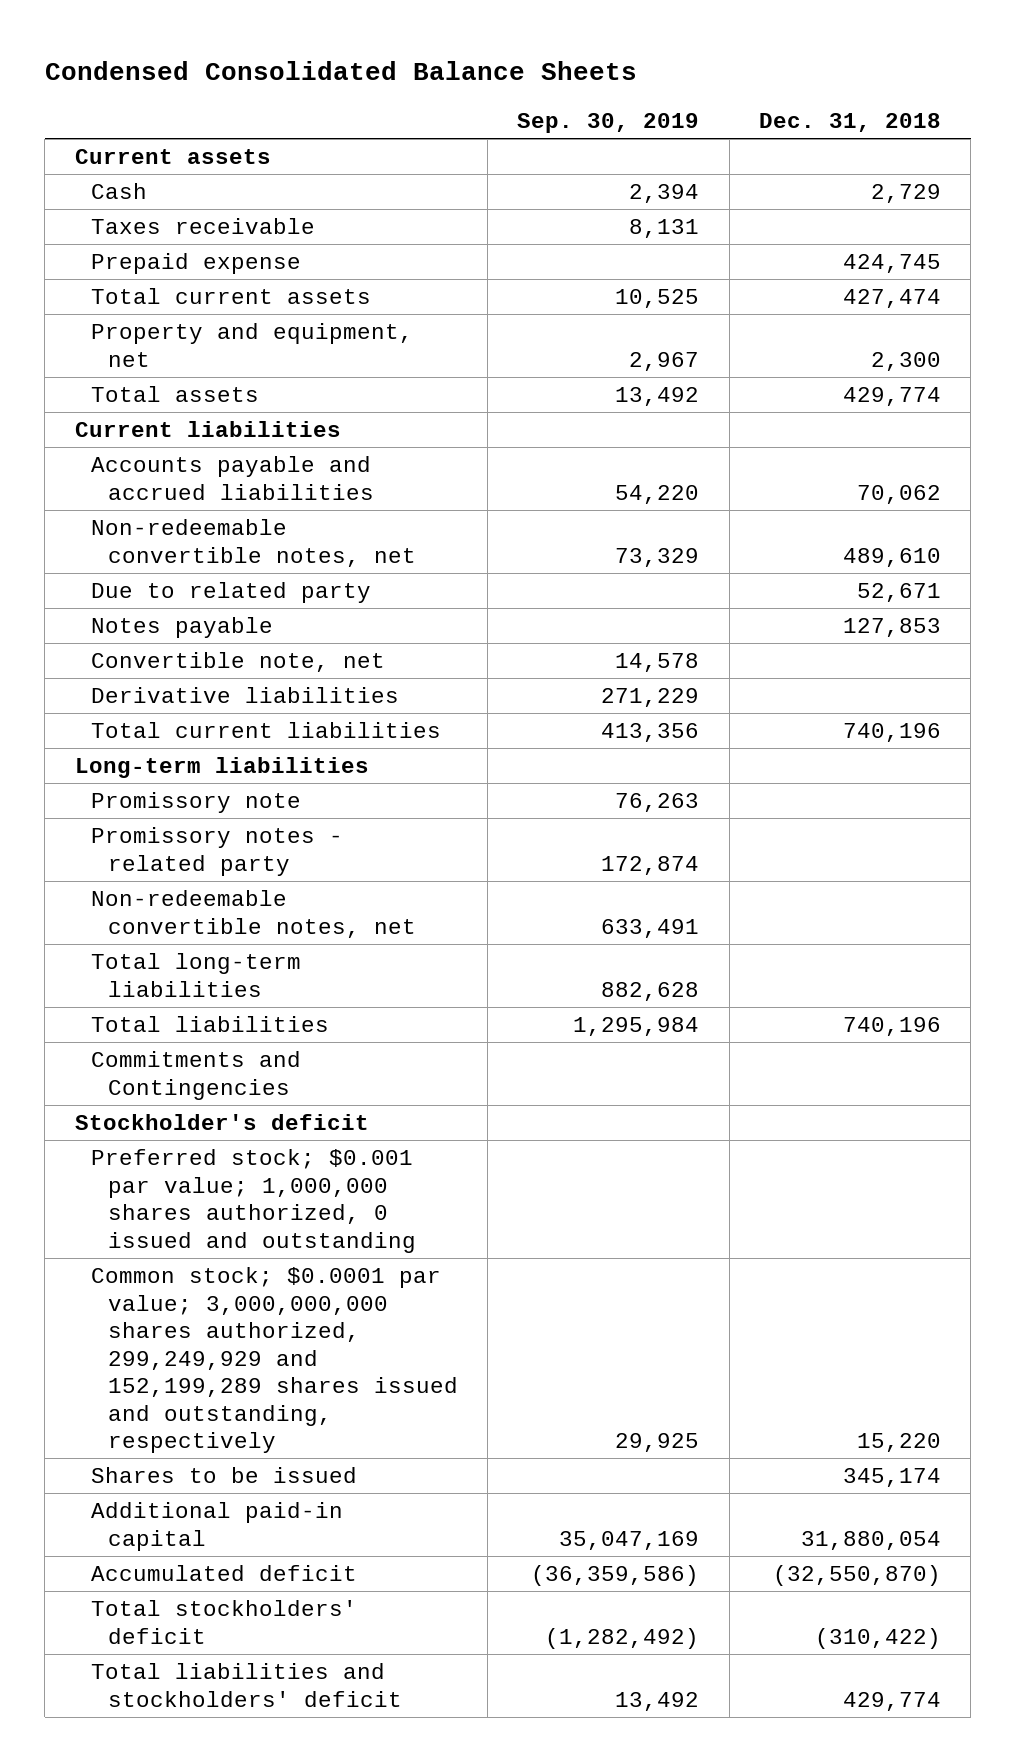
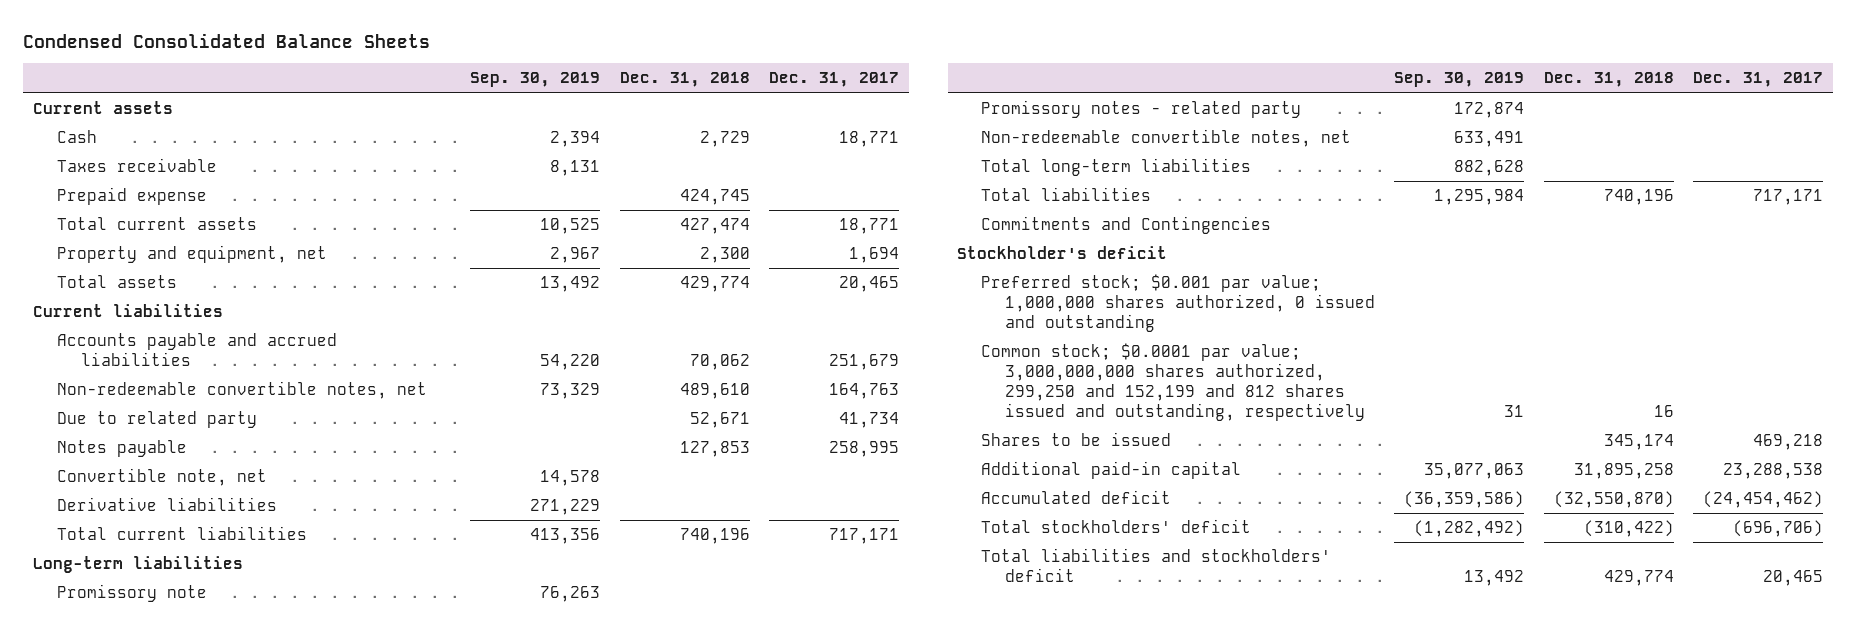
- | Sep. 30, 2019 | Dec. 31, 2018
+ | Sep. 30, 2019 | Dec. 31, 2018 | Dec. 31, 2017
- Common stock; $0.0001 par value; 3,000,000,000 shares authorized, 299,249,929 and 152,199,289 shares issued and outstanding, respectively | 29,925 | 15,220
+ Common stock; $0.0001 par value; 3,000,000,000 shares authorized, 299,250 and 152,199 and 812 shares issued and outstanding, respectively | 31 | 16 |
- Additional paid-in capital | 35,047,169 | 31,880,054
+ Additional paid-in capital | 35,077,063 | 31,895,258 | 23,288,538

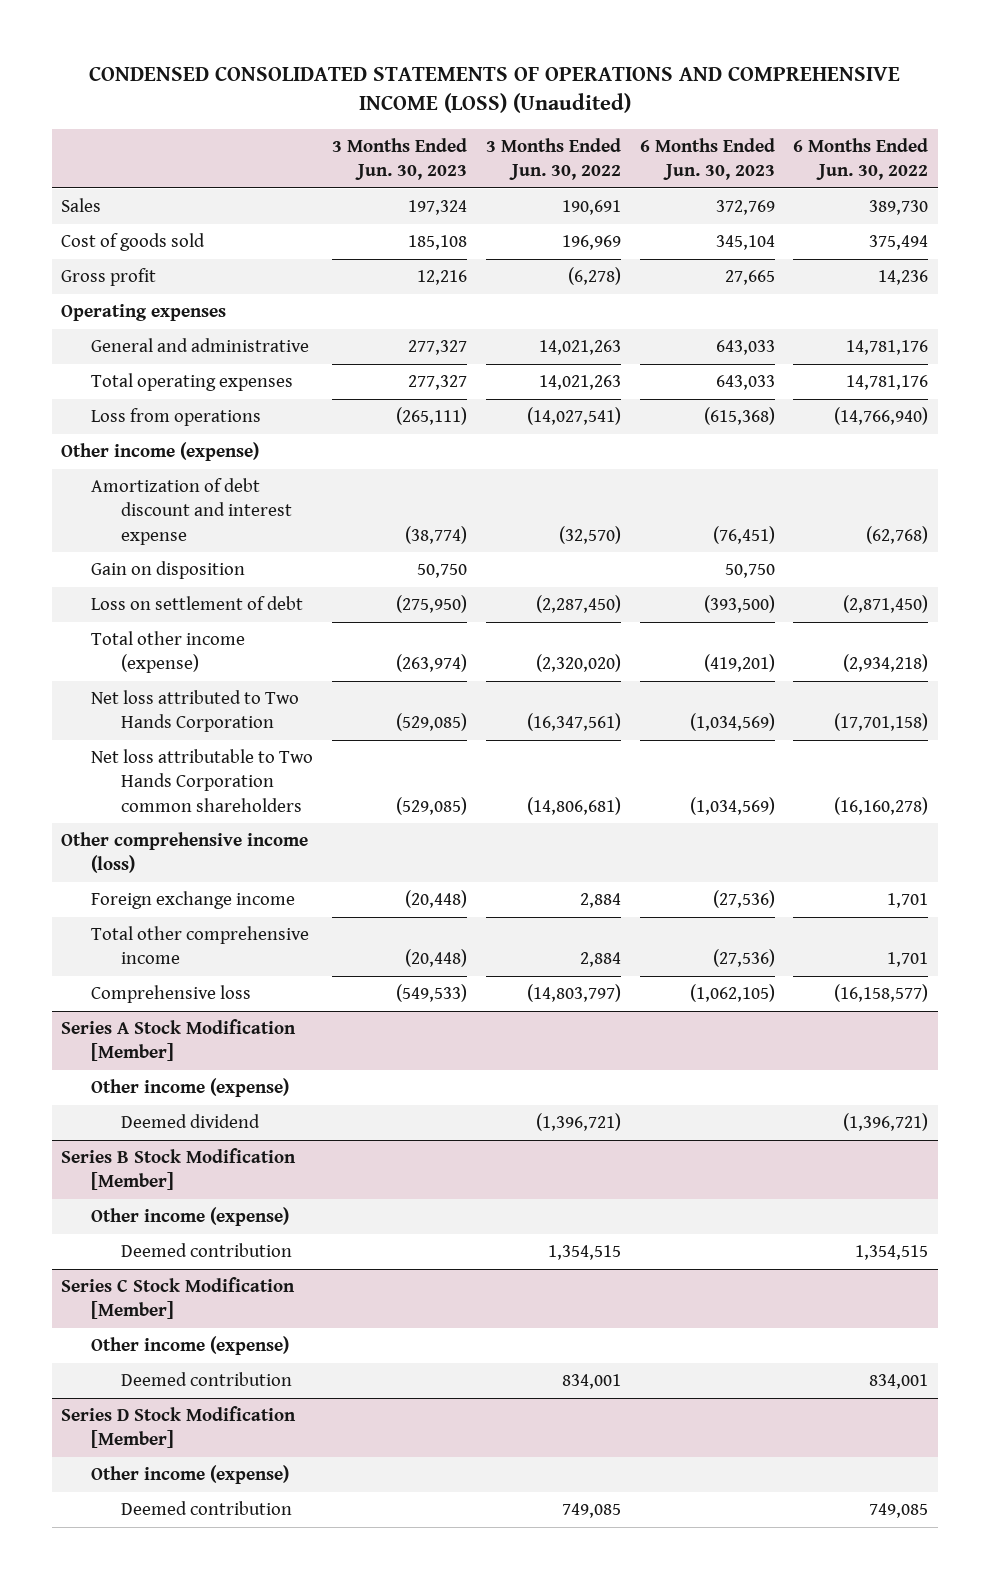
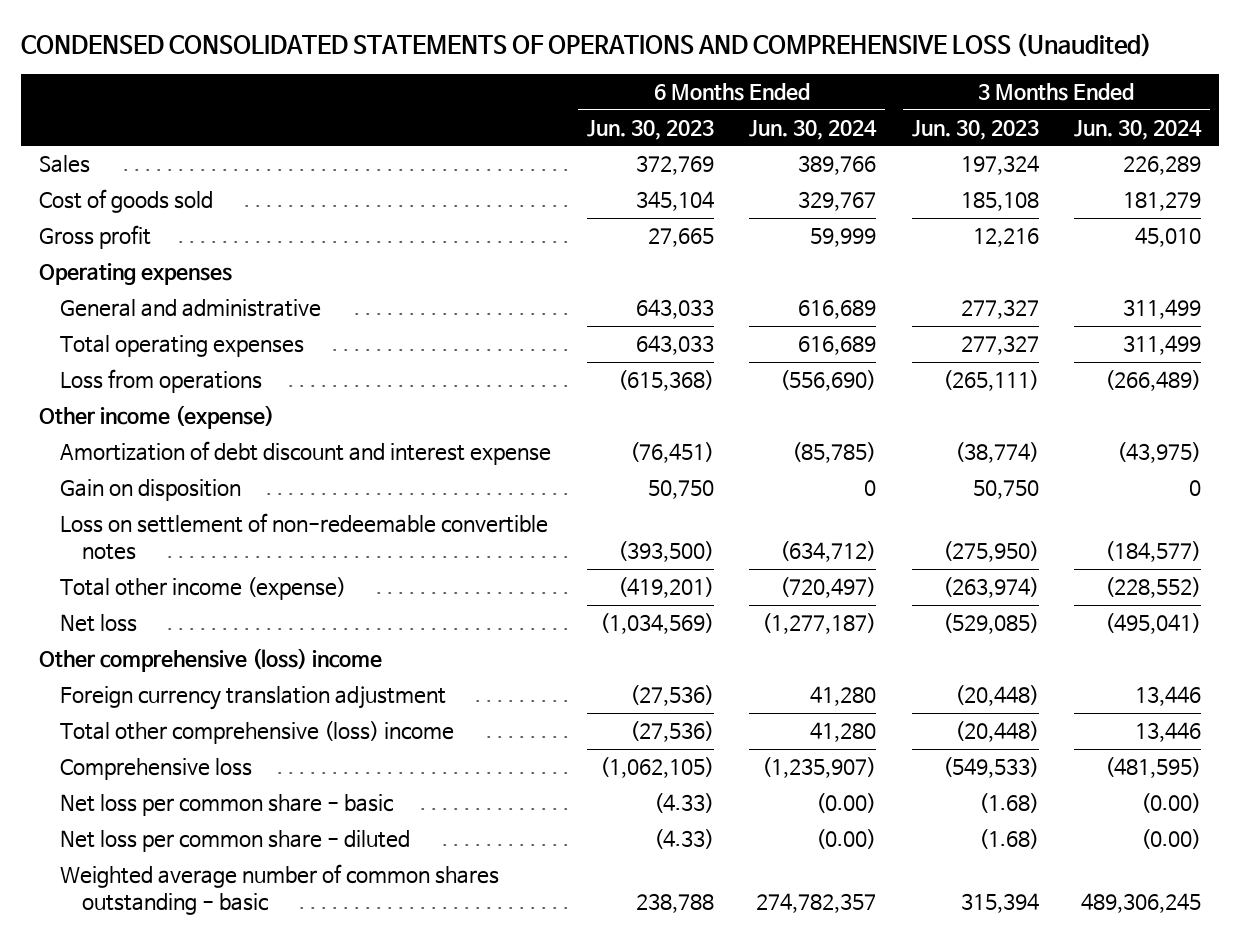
- CONDENSED CONSOLIDATED STATEMENTS OF OPERATIONS AND COMPREHENSIVE INCOME (LOSS) (Unaudited)
+ CONDENSED CONSOLIDATED STATEMENTS OF OPERATIONS AND COMPREHENSIVE LOSS (Unaudited)
- | 3 Months Ended Jun. 30, 2023 | 3 Months Ended Jun. 30, 2022 | 6 Months Ended Jun. 30, 2023 | 6 Months Ended Jun. 30, 2022
+ | 6 Months Ended Jun. 30, 2023 | 6 Months Ended Jun. 30, 2024 | 3 Months Ended Jun. 30, 2023 | 3 Months Ended Jun. 30, 2024
- Loss on settlement of debt | (275,950) | (2,287,450) | (393,500) | (2,871,450)
+ Loss on settlement of non-redeemable convertible notes | (393,500) | (634,712) | (275,950) | (184,577)
- Net loss attributed to Two Hands Corporation | (529,085) | (16,347,561) | (1,034,569) | (17,701,158)
- Net loss attributable to Two Hands Corporation common shareholders | (529,085) | (14,806,681) | (1,034,569) | (16,160,278)
- Other comprehensive income (loss)
- Foreign exchange income | (20,448) | 2,884 | (27,536) | 1,701
- Total other comprehensive income | (20,448) | 2,884 | (27,536) | 1,701
+ Net loss | (1,034,569) | (1,277,187) | (529,085) | (495,041)
+ Other comprehensive (loss) income
+ Foreign currency translation adjustment | (27,536) | 41,280 | (20,448) | 13,446
+ Total other comprehensive (loss) income | (27,536) | 41,280 | (20,448) | 13,446
- Series A Stock Modification [Member]
- Other income (expense)
- Deemed dividend | | (1,396,721) | | (1,396,721)
- Series B Stock Modification [Member]
- Other income (expense)
- Deemed contribution | | 1,354,515 | | 1,354,515
- Series C Stock Modification [Member]
- Other income (expense)
- Deemed contribution | | 834,001 | | 834,001
- Series D Stock Modification [Member]
- Other income (expense)
- Deemed contribution | | 749,085 | | 749,085
+ Net loss per common share - basic | (4.33) | (0.00) | (1.68) | (0.00)
+ Net loss per common share - diluted | (4.33) | (0.00) | (1.68) | (0.00)
+ Weighted average number of common shares outstanding - basic | 238,788 | 274,782,357 | 315,394 | 489,306,245

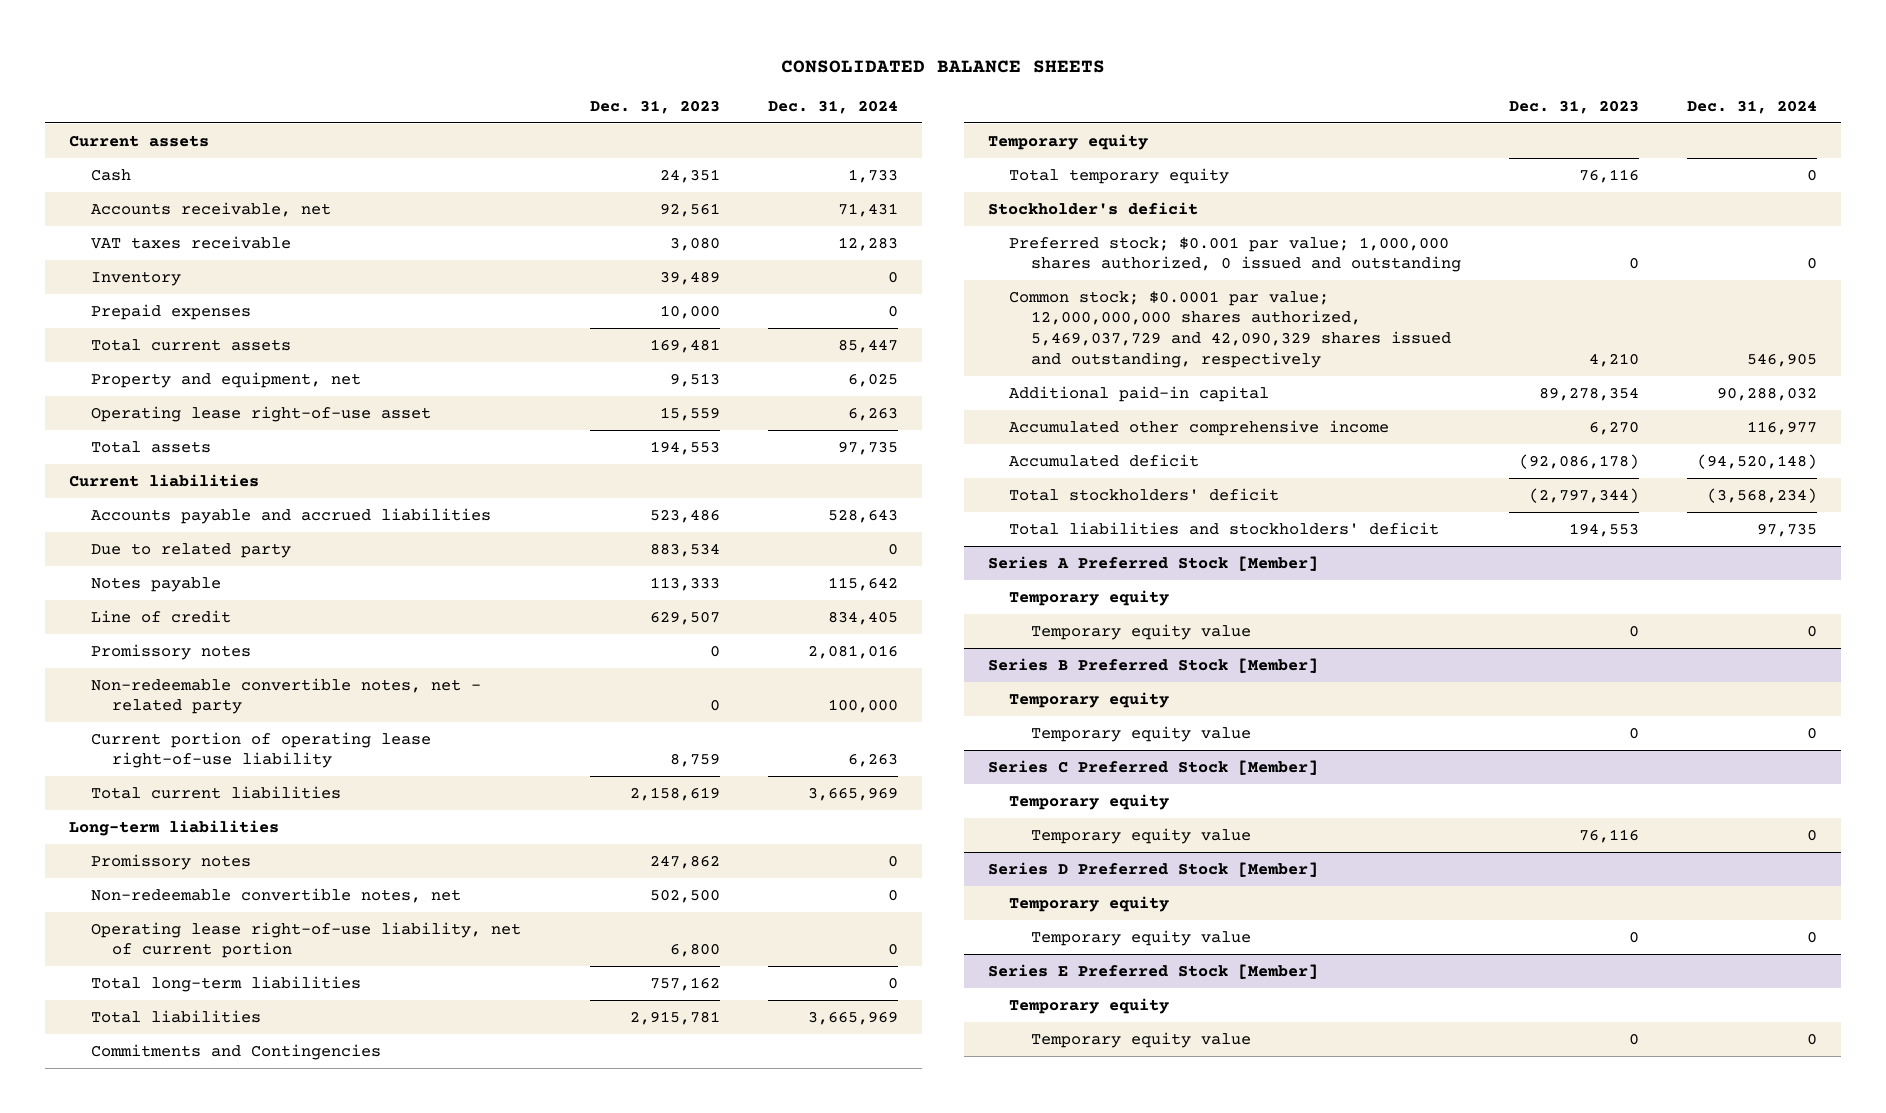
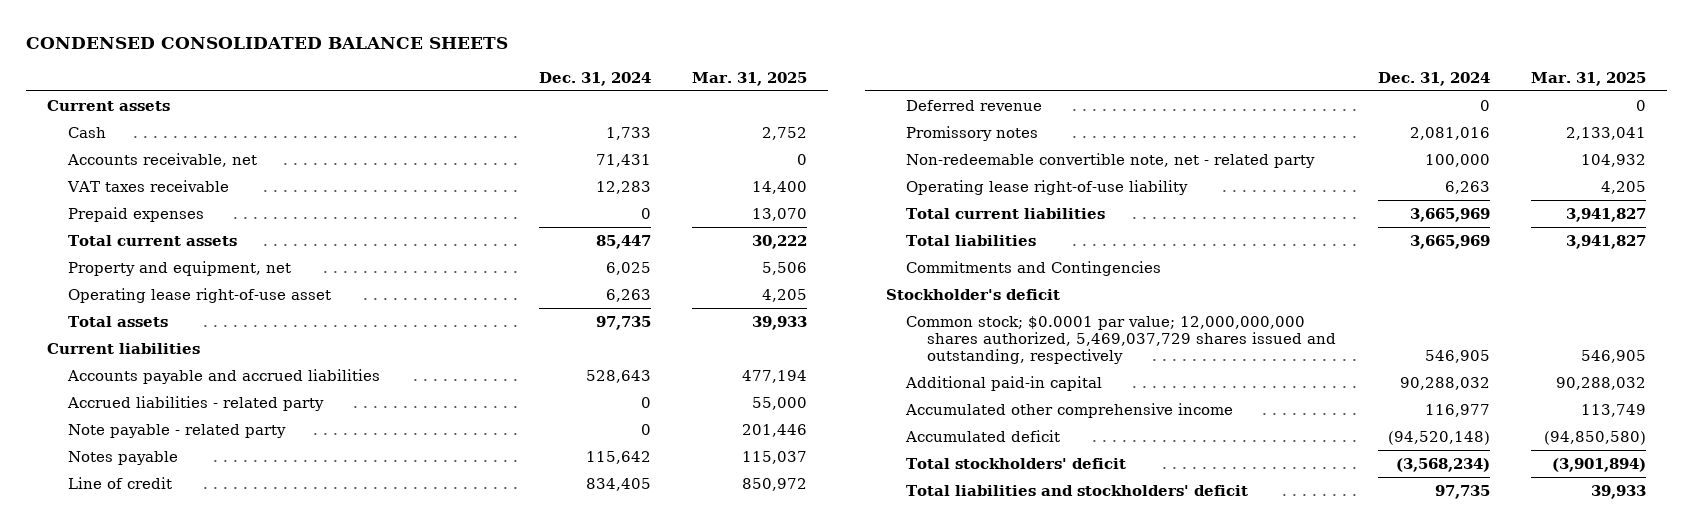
- CONSOLIDATED BALANCE SHEETS
+ CONDENSED CONSOLIDATED BALANCE SHEETS
- | Dec. 31, 2023 | Dec. 31, 2024
+ | Dec. 31, 2024 | Mar. 31, 2025
- Inventory | 39,489 | 0
- Due to related party | 883,534 | 0
+ Accrued liabilities - related party | 0 | 55,000
+ Note payable - related party | 0 | 201,446
+ Deferred revenue | 0 | 0
- Non-redeemable convertible notes, net - related party | 0 | 100,000
- Current portion of operating lease right-of-use liability | 8,759 | 6,263
+ Non-redeemable convertible note, net - related party | 100,000 | 104,932
+ Operating lease right-of-use liability | 6,263 | 4,205
- Long-term liabilities
- Promissory notes | 247,862 | 0
- Non-redeemable convertible notes, net | 502,500 | 0
- Operating lease right-of-use liability, net of current portion | 6,800 | 0
- Total long-term liabilities | 757,162 | 0
- Temporary equity
- Total temporary equity | 76,116 | 0
- Preferred stock; $0.001 par value; 1,000,000 shares authorized, 0 issued and outstanding | 0 | 0
- Common stock; $0.0001 par value; 12,000,000,000 shares authorized, 5,469,037,729 and 42,090,329 shares issued and outstanding, respectively | 4,210 | 546,905
+ Common stock; $0.0001 par value; 12,000,000,000 shares authorized, 5,469,037,729 shares issued and outstanding, respectively | 546,905 | 546,905
- Series A Preferred Stock [Member]
- Temporary equity
- Temporary equity value | 0 | 0
- Series B Preferred Stock [Member]
- Temporary equity
- Temporary equity value | 0 | 0
- Series C Preferred Stock [Member]
- Temporary equity
- Temporary equity value | 76,116 | 0
- Series D Preferred Stock [Member]
- Temporary equity
- Temporary equity value | 0 | 0
- Series E Preferred Stock [Member]
- Temporary equity
- Temporary equity value | 0 | 0

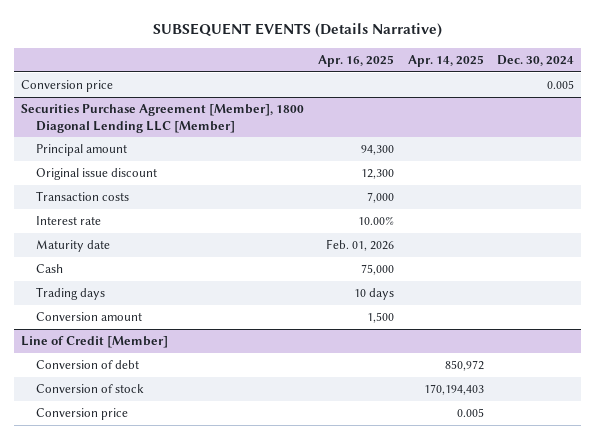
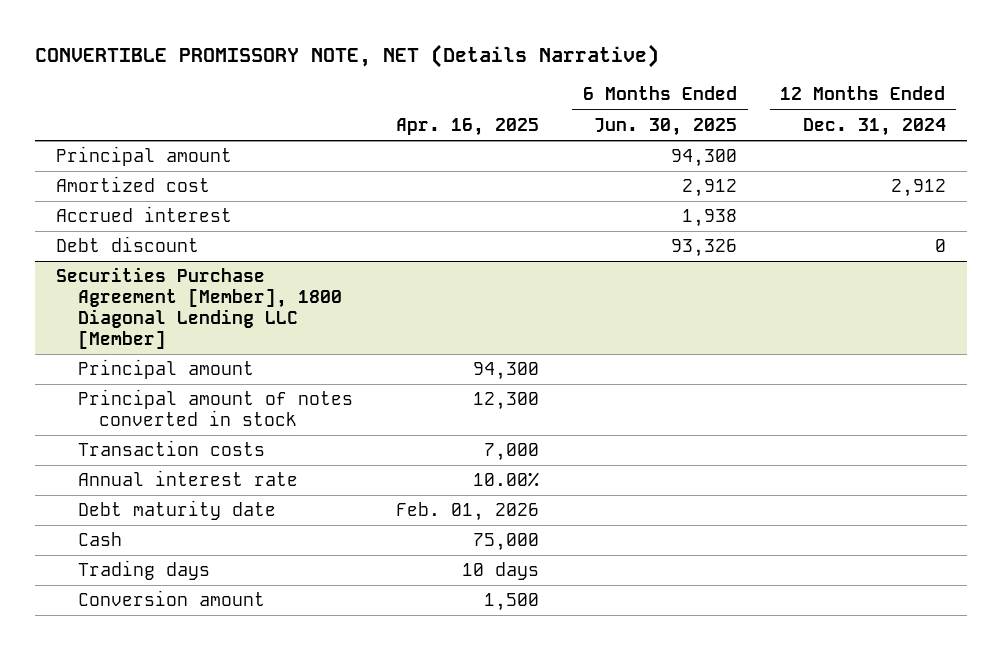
- SUBSEQUENT EVENTS (Details Narrative)
+ CONVERTIBLE PROMISSORY NOTE, NET (Details Narrative)
- | Apr. 16, 2025 | Apr. 14, 2025 | Dec. 30, 2024
+ | Apr. 16, 2025 | 6 Months Ended Jun. 30, 2025 | 12 Months Ended Dec. 31, 2024
- Conversion price | | | 0.005
+ Principal amount | | 94,300 |
+ Amortized cost | | 2,912 | 2,912
+ Accrued interest | | 1,938 |
+ Debt discount | | 93,326 | 0
@ Securities Purchase Agreement [Member], 1800 Diagonal Lending LLC [Member]
- Original issue discount | 12,300 | |
+ Principal amount of notes converted in stock | 12,300 | |
- Interest rate | 10.00% | |
- Maturity date | Feb. 01, 2026 | |
+ Annual interest rate | 10.00% | |
+ Debt maturity date | Feb. 01, 2026 | |
- Line of Credit [Member]
- Conversion of debt | | 850,972 |
- Conversion of stock | | 170,194,403 |
- Conversion price | | 0.005 |

